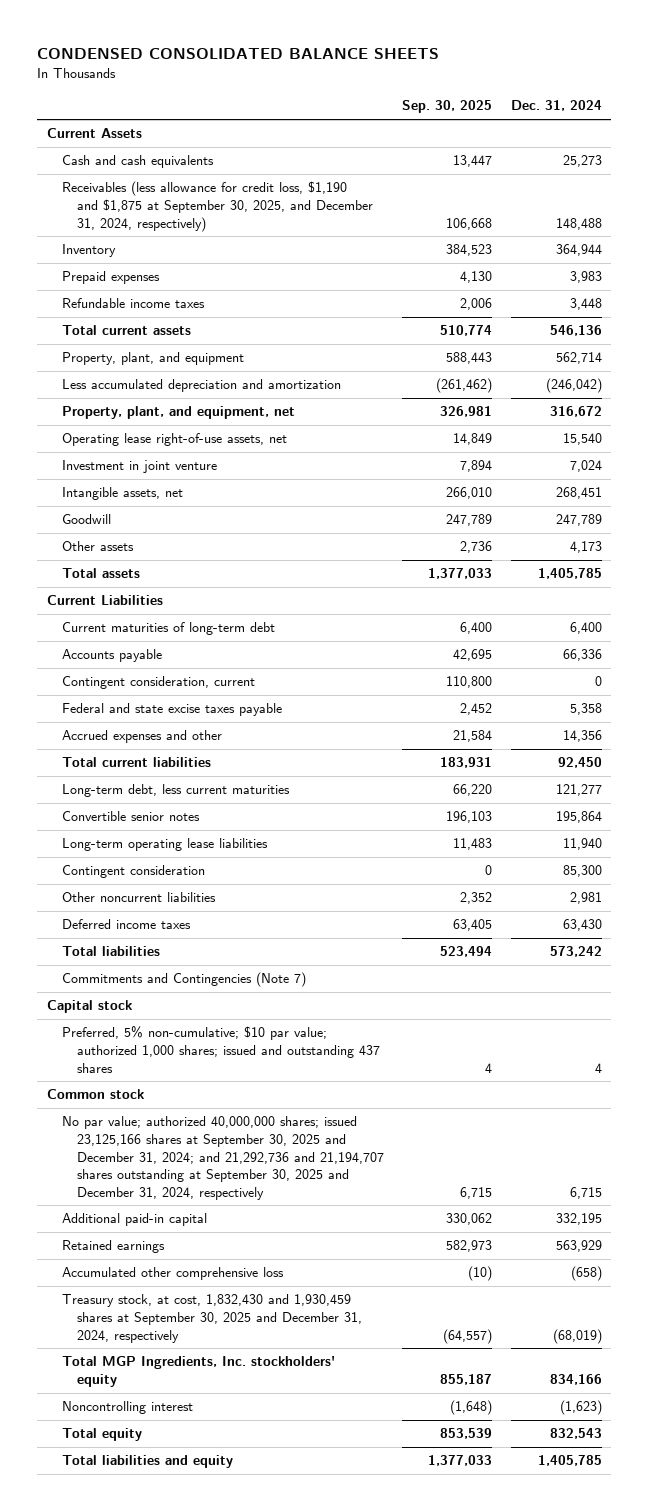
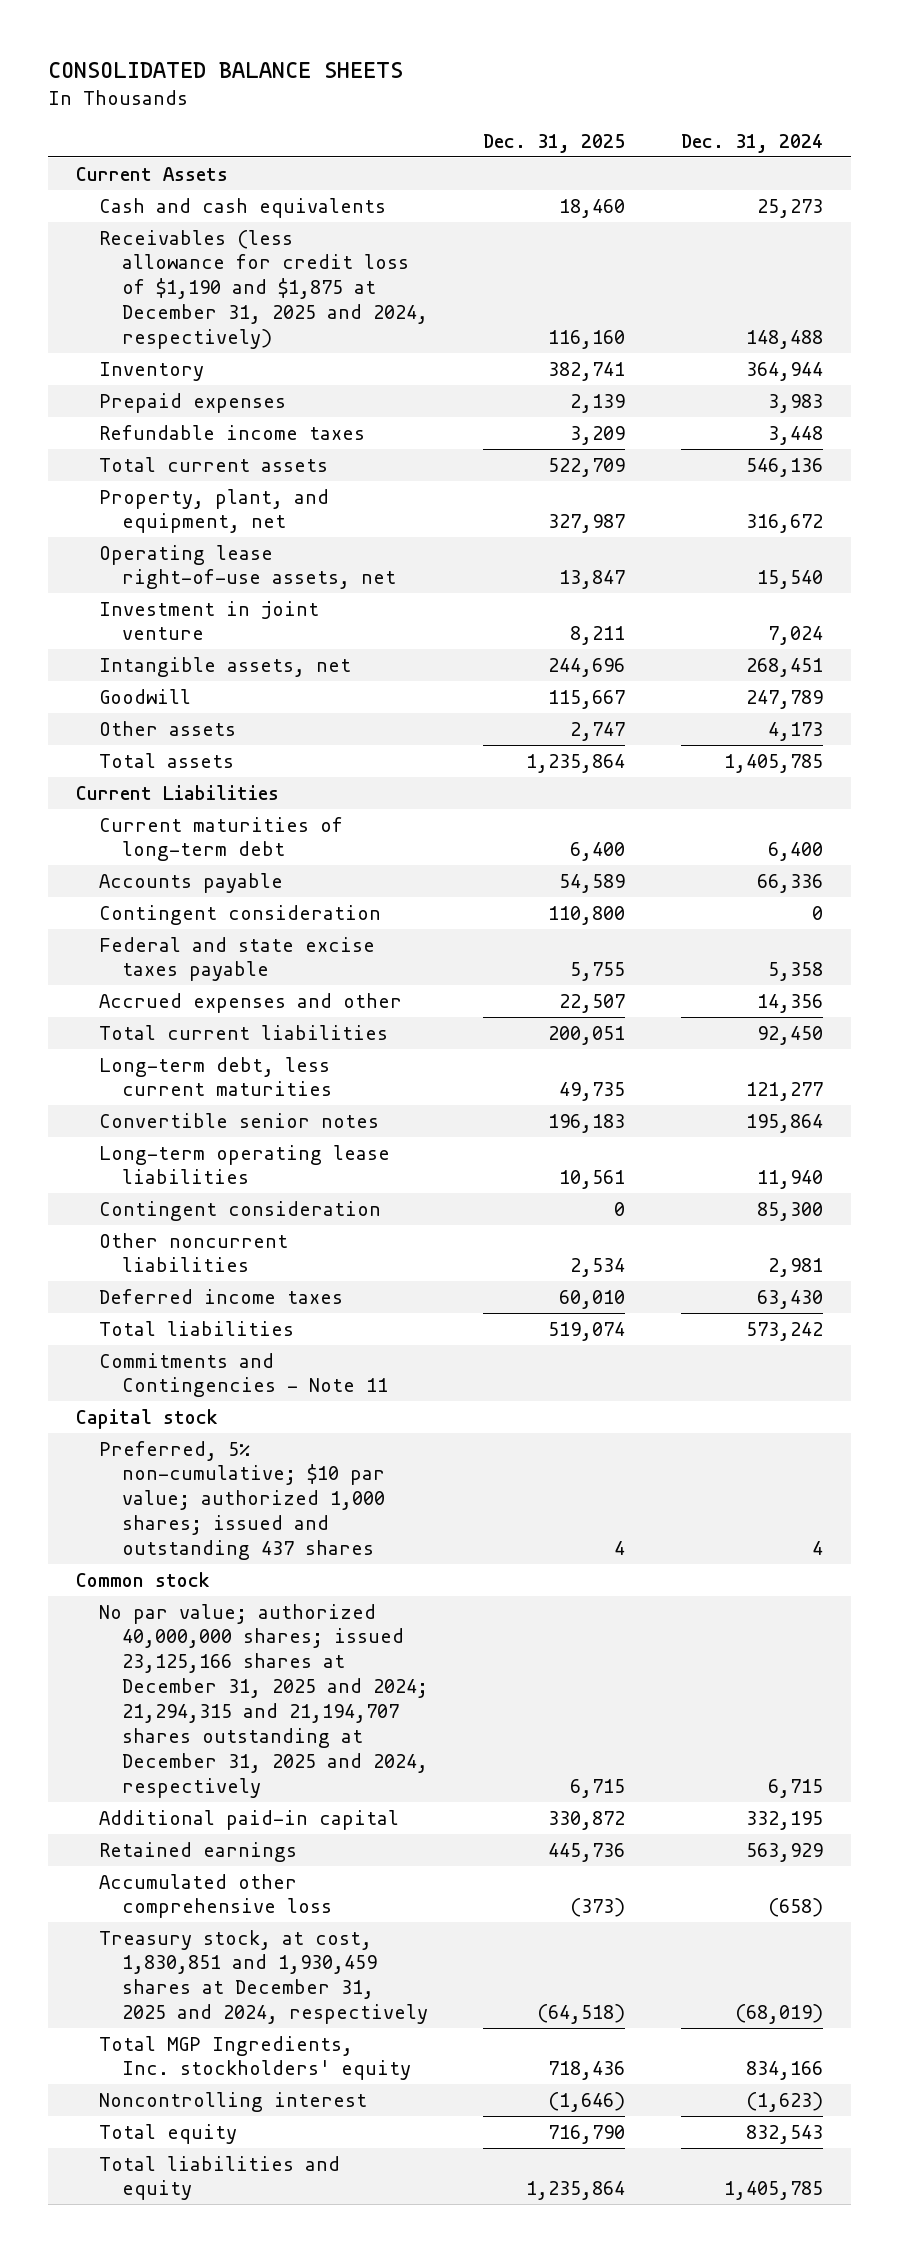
- CONDENSED CONSOLIDATED BALANCE SHEETS
+ CONSOLIDATED BALANCE SHEETS
- | Sep. 30, 2025 | Dec. 31, 2024
+ | Dec. 31, 2025 | Dec. 31, 2024
- Receivables (less allowance for credit loss, $1,190 and $1,875 at September 30, 2025, and December 31, 2024, respectively) | 106,668 | 148,488
+ Receivables (less allowance for credit loss of $1,190 and $1,875 at December 31, 2025 and 2024, respectively) | 116,160 | 148,488
- Property, plant, and equipment | 588,443 | 562,714
- Less accumulated depreciation and amortization | (261,462) | (246,042)
- Contingent consideration, current | 110,800 | 0
+ Contingent consideration | 110,800 | 0
- Commitments and Contingencies (Note 7)
+ Commitments and Contingencies - Note 11
- No par value; authorized 40,000,000 shares; issued 23,125,166 shares at September 30, 2025 and December 31, 2024; and 21,292,736 and 21,194,707 shares outstanding at September 30, 2025 and December 31, 2024, respectively | 6,715 | 6,715
+ No par value; authorized 40,000,000 shares; issued 23,125,166 shares at December 31, 2025 and 2024; 21,294,315 and 21,194,707 shares outstanding at December 31, 2025 and 2024, respectively | 6,715 | 6,715
- Treasury stock, at cost, 1,832,430 and 1,930,459 shares at September 30, 2025 and December 31, 2024, respectively | (64,557) | (68,019)
+ Treasury stock, at cost, 1,830,851 and 1,930,459 shares at December 31, 2025 and 2024, respectively | (64,518) | (68,019)

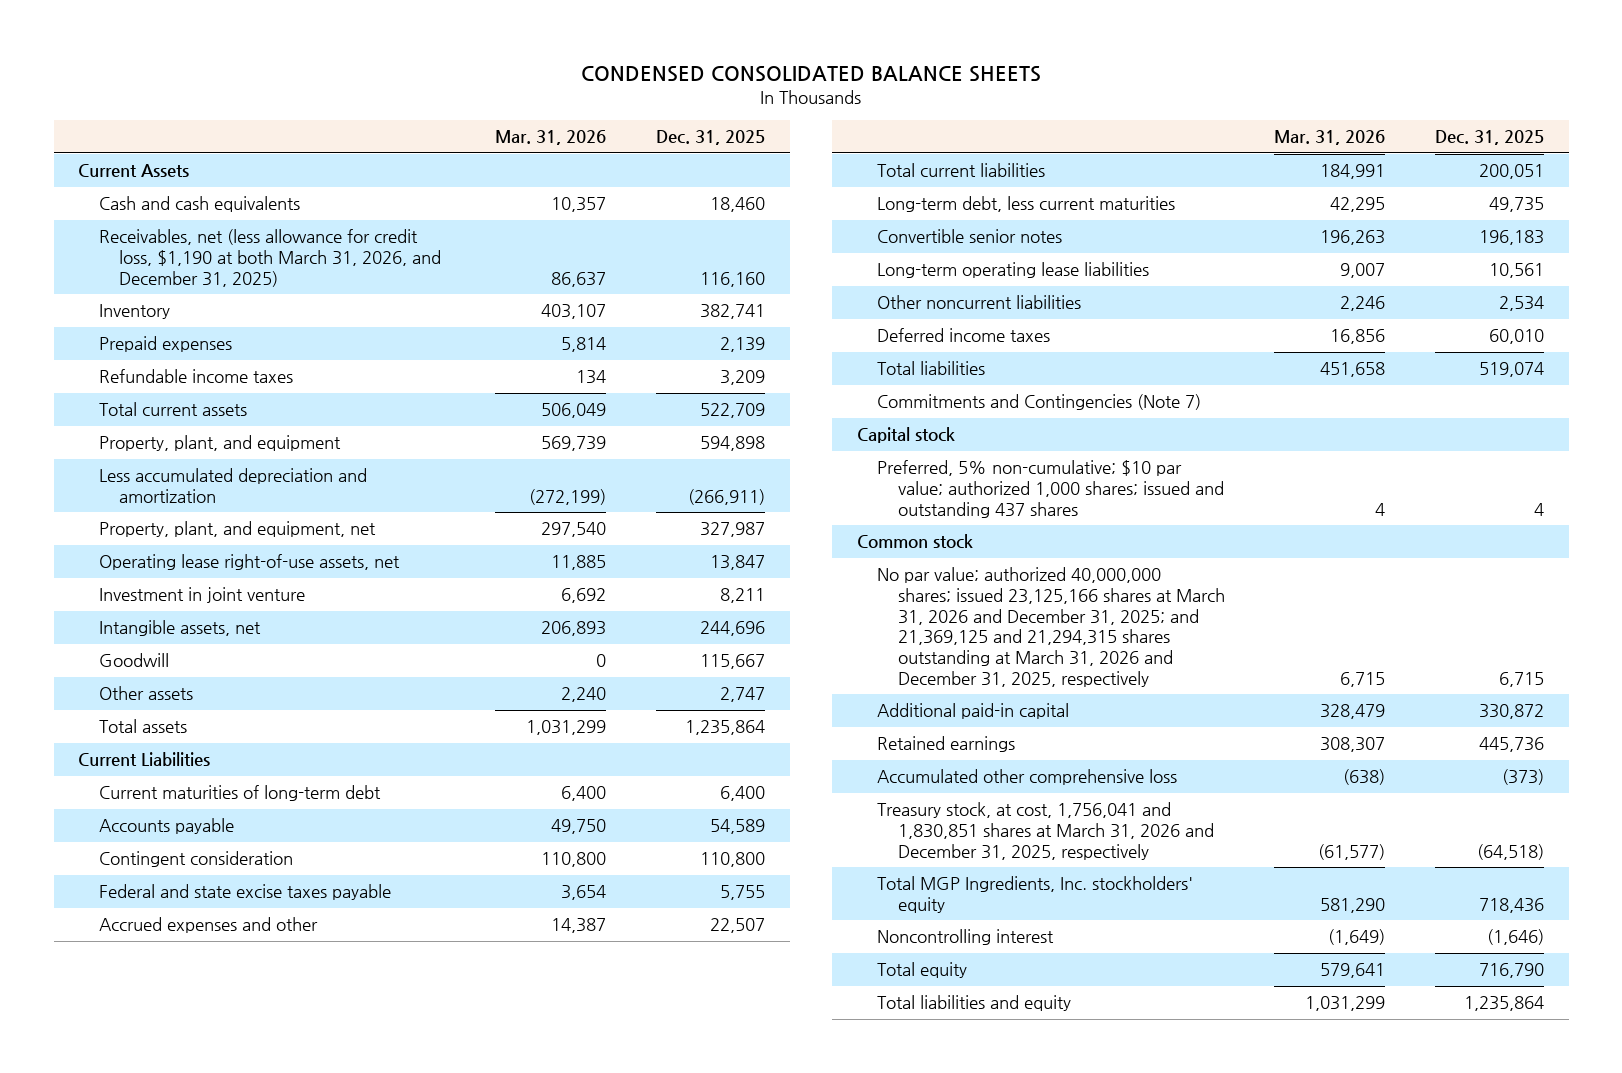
- CONSOLIDATED BALANCE SHEETS
+ CONDENSED CONSOLIDATED BALANCE SHEETS
- | Dec. 31, 2025 | Dec. 31, 2024
+ | Mar. 31, 2026 | Dec. 31, 2025
- Receivables (less allowance for credit loss of $1,190 and $1,875 at December 31, 2025 and 2024, respectively) | 116,160 | 148,488
+ Receivables, net (less allowance for credit loss, $1,190 at both March 31, 2026, and December 31, 2025) | 86,637 | 116,160
+ Property, plant, and equipment | 569,739 | 594,898
+ Less accumulated depreciation and amortization | (272,199) | (266,911)
- Contingent consideration | 0 | 85,300
- Commitments and Contingencies - Note 11
+ Commitments and Contingencies (Note 7)
- No par value; authorized 40,000,000 shares; issued 23,125,166 shares at December 31, 2025 and 2024; 21,294,315 and 21,194,707 shares outstanding at December 31, 2025 and 2024, respectively | 6,715 | 6,715
+ No par value; authorized 40,000,000 shares; issued 23,125,166 shares at March 31, 2026 and December 31, 2025; and 21,369,125 and 21,294,315 shares outstanding at March 31, 2026 and December 31, 2025, respectively | 6,715 | 6,715
- Treasury stock, at cost, 1,830,851 and 1,930,459 shares at December 31, 2025 and 2024, respectively | (64,518) | (68,019)
+ Treasury stock, at cost, 1,756,041 and 1,830,851 shares at March 31, 2026 and December 31, 2025, respectively | (61,577) | (64,518)

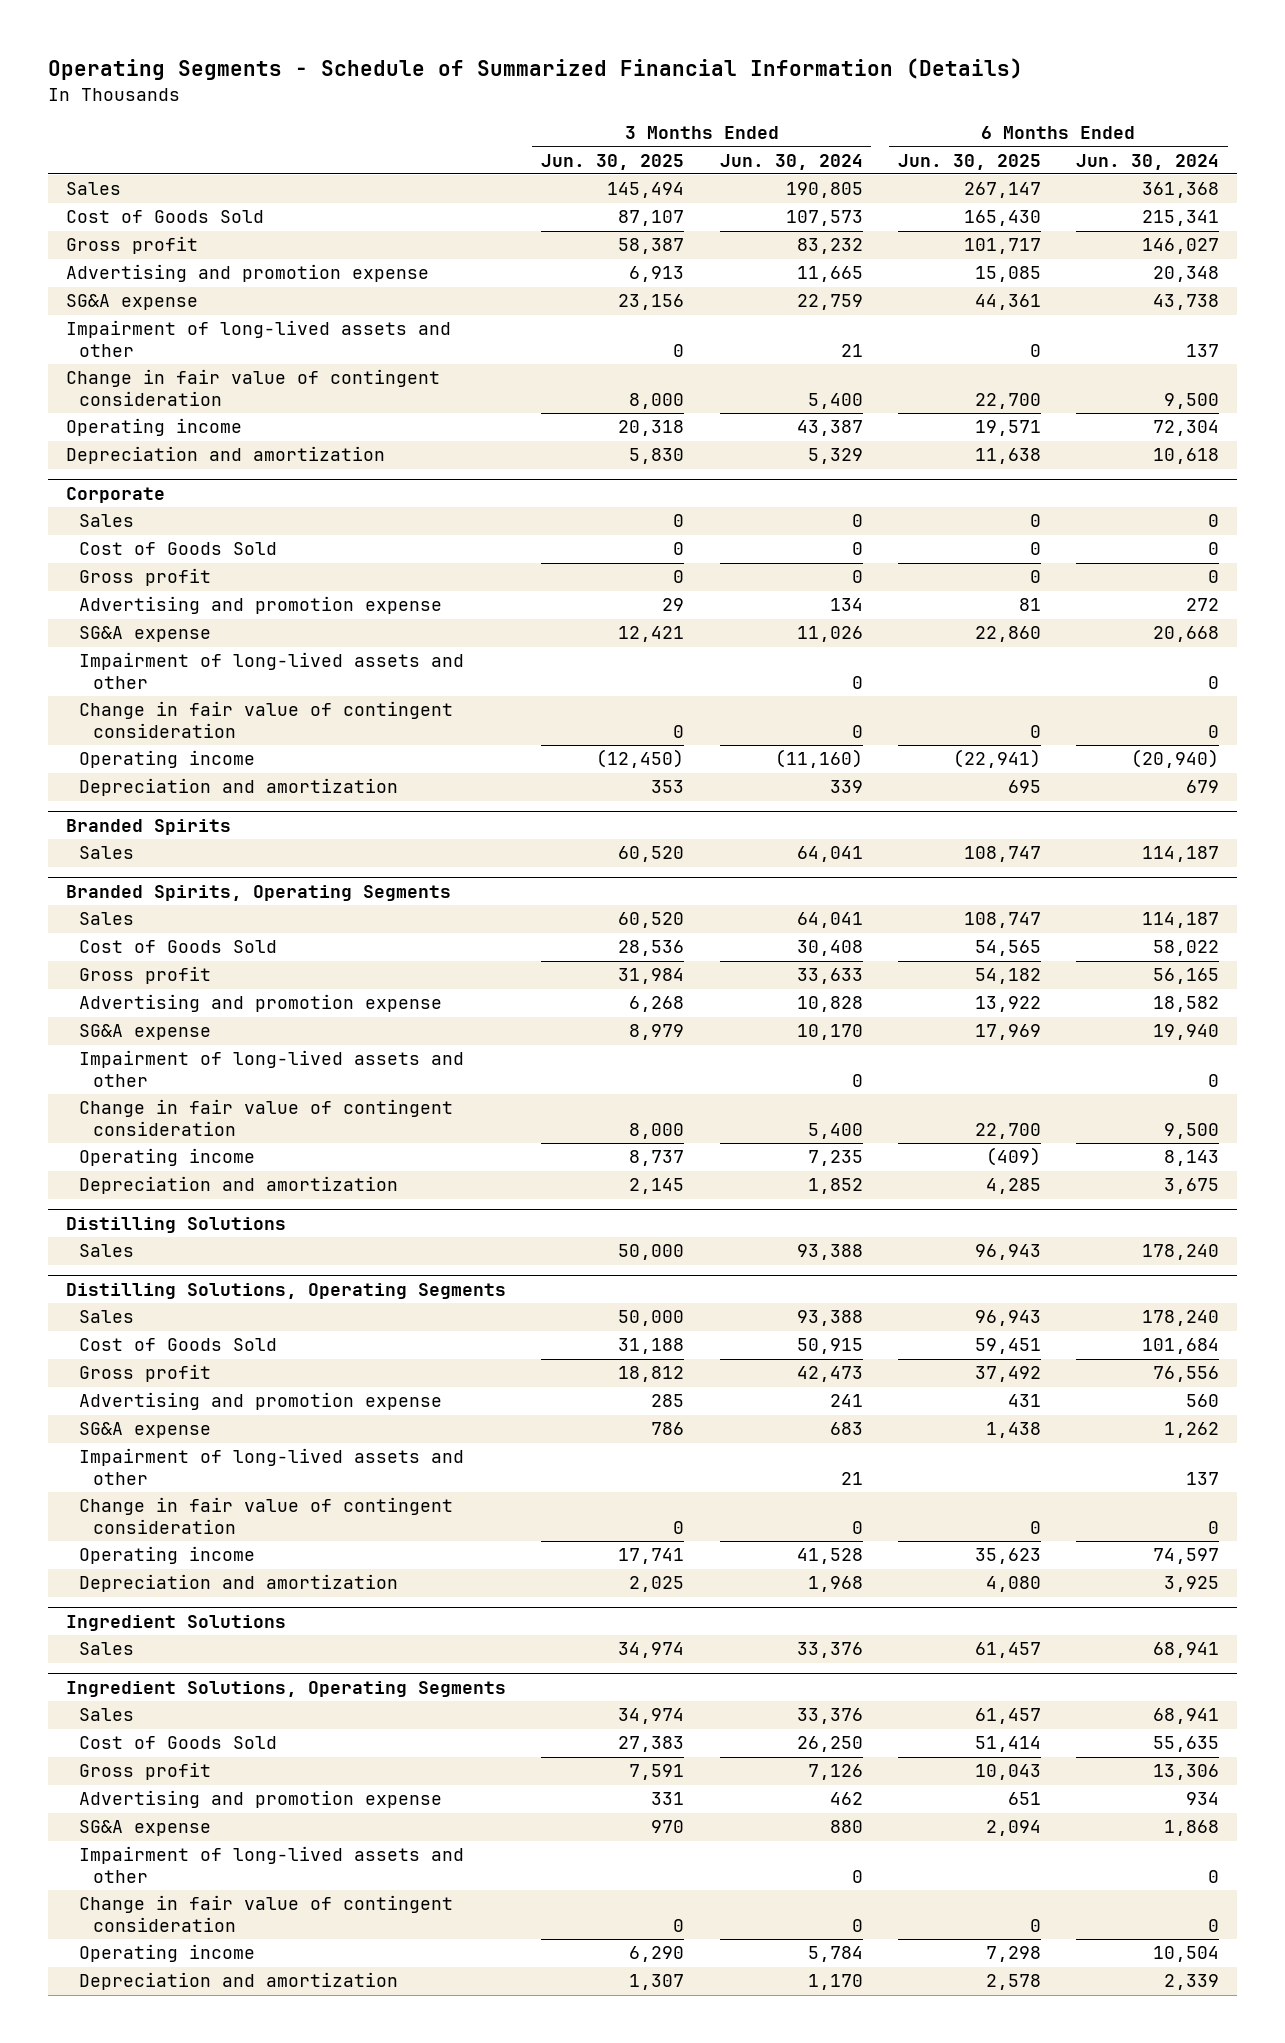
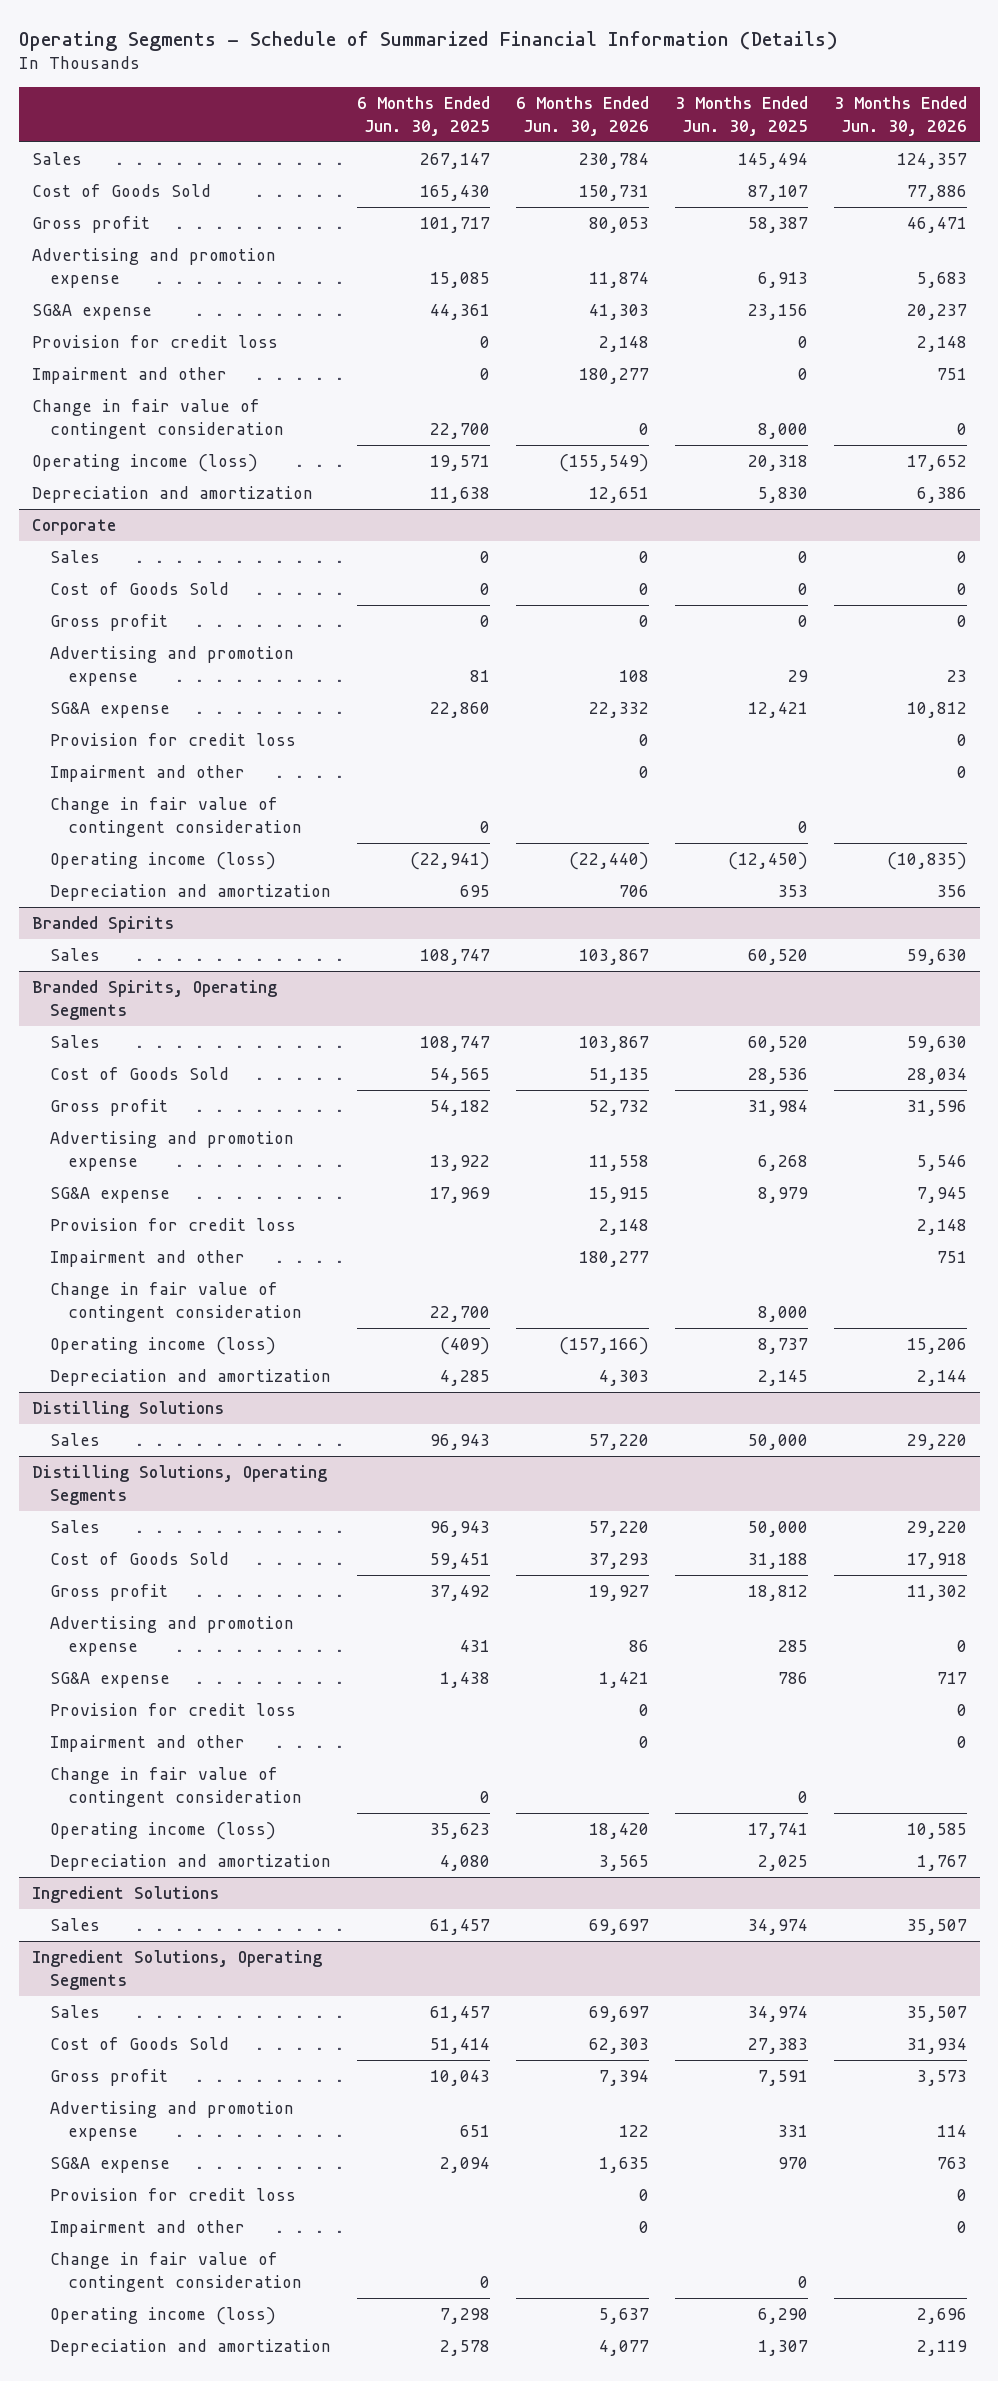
- | 3 Months Ended Jun. 30, 2025 | 3 Months Ended Jun. 30, 2024 | 6 Months Ended Jun. 30, 2025 | 6 Months Ended Jun. 30, 2024
+ | 6 Months Ended Jun. 30, 2025 | 6 Months Ended Jun. 30, 2026 | 3 Months Ended Jun. 30, 2025 | 3 Months Ended Jun. 30, 2026
- Impairment of long-lived assets and other | 0 | 21 | 0 | 137
+ Provision for credit loss | 0 | 2,148 | 0 | 2,148
+ Impairment and other | 0 | 180,277 | 0 | 751
- Operating income | 20,318 | 43,387 | 19,571 | 72,304
+ Operating income (loss) | 19,571 | (155,549) | 20,318 | 17,652
@ Corporate
- Impairment of long-lived assets and other | | 0 | | 0
+ Provision for credit loss | | 0 | | 0
+ Impairment and other | | 0 | | 0
- Operating income | (12,450) | (11,160) | (22,941) | (20,940)
+ Operating income (loss) | (22,941) | (22,440) | (12,450) | (10,835)
@ Branded Spirits, Operating Segments
- Impairment of long-lived assets and other | | 0 | | 0
+ Provision for credit loss | | 2,148 | | 2,148
+ Impairment and other | | 180,277 | | 751
- Operating income | 8,737 | 7,235 | (409) | 8,143
+ Operating income (loss) | (409) | (157,166) | 8,737 | 15,206
@ Distilling Solutions, Operating Segments
- Impairment of long-lived assets and other | | 21 | | 137
+ Provision for credit loss | | 0 | | 0
+ Impairment and other | | 0 | | 0
- Operating income | 17,741 | 41,528 | 35,623 | 74,597
+ Operating income (loss) | 35,623 | 18,420 | 17,741 | 10,585
@ Ingredient Solutions, Operating Segments
- Impairment of long-lived assets and other | | 0 | | 0
+ Provision for credit loss | | 0 | | 0
+ Impairment and other | | 0 | | 0
- Operating income | 6,290 | 5,784 | 7,298 | 10,504
+ Operating income (loss) | 7,298 | 5,637 | 6,290 | 2,696

